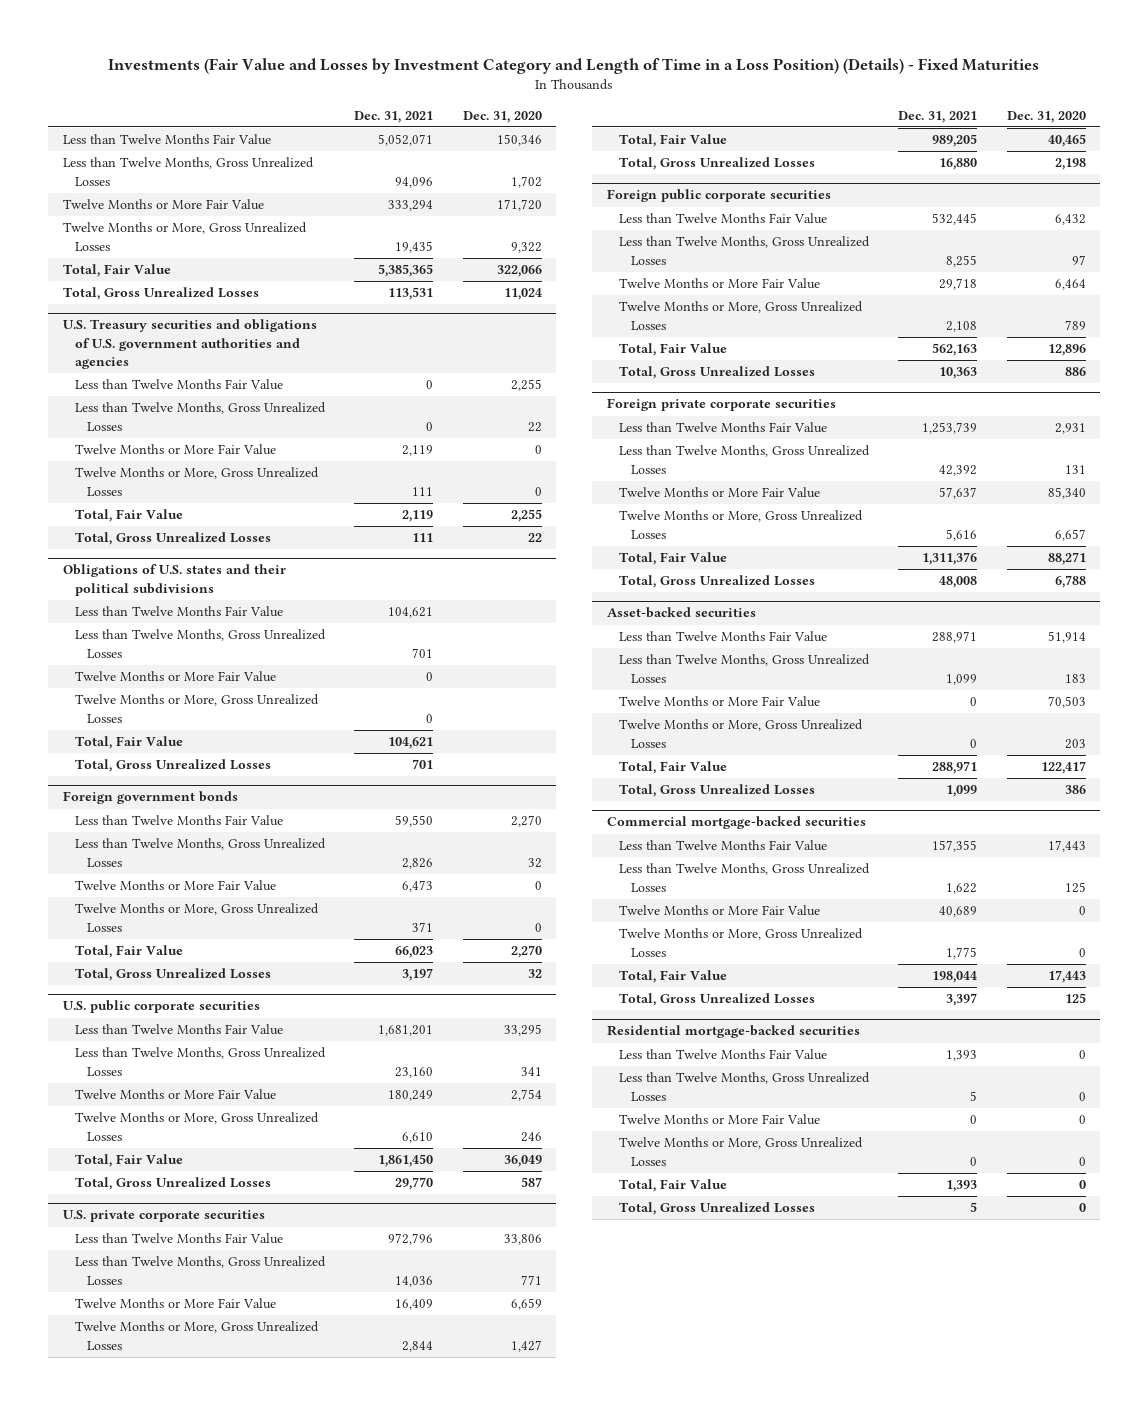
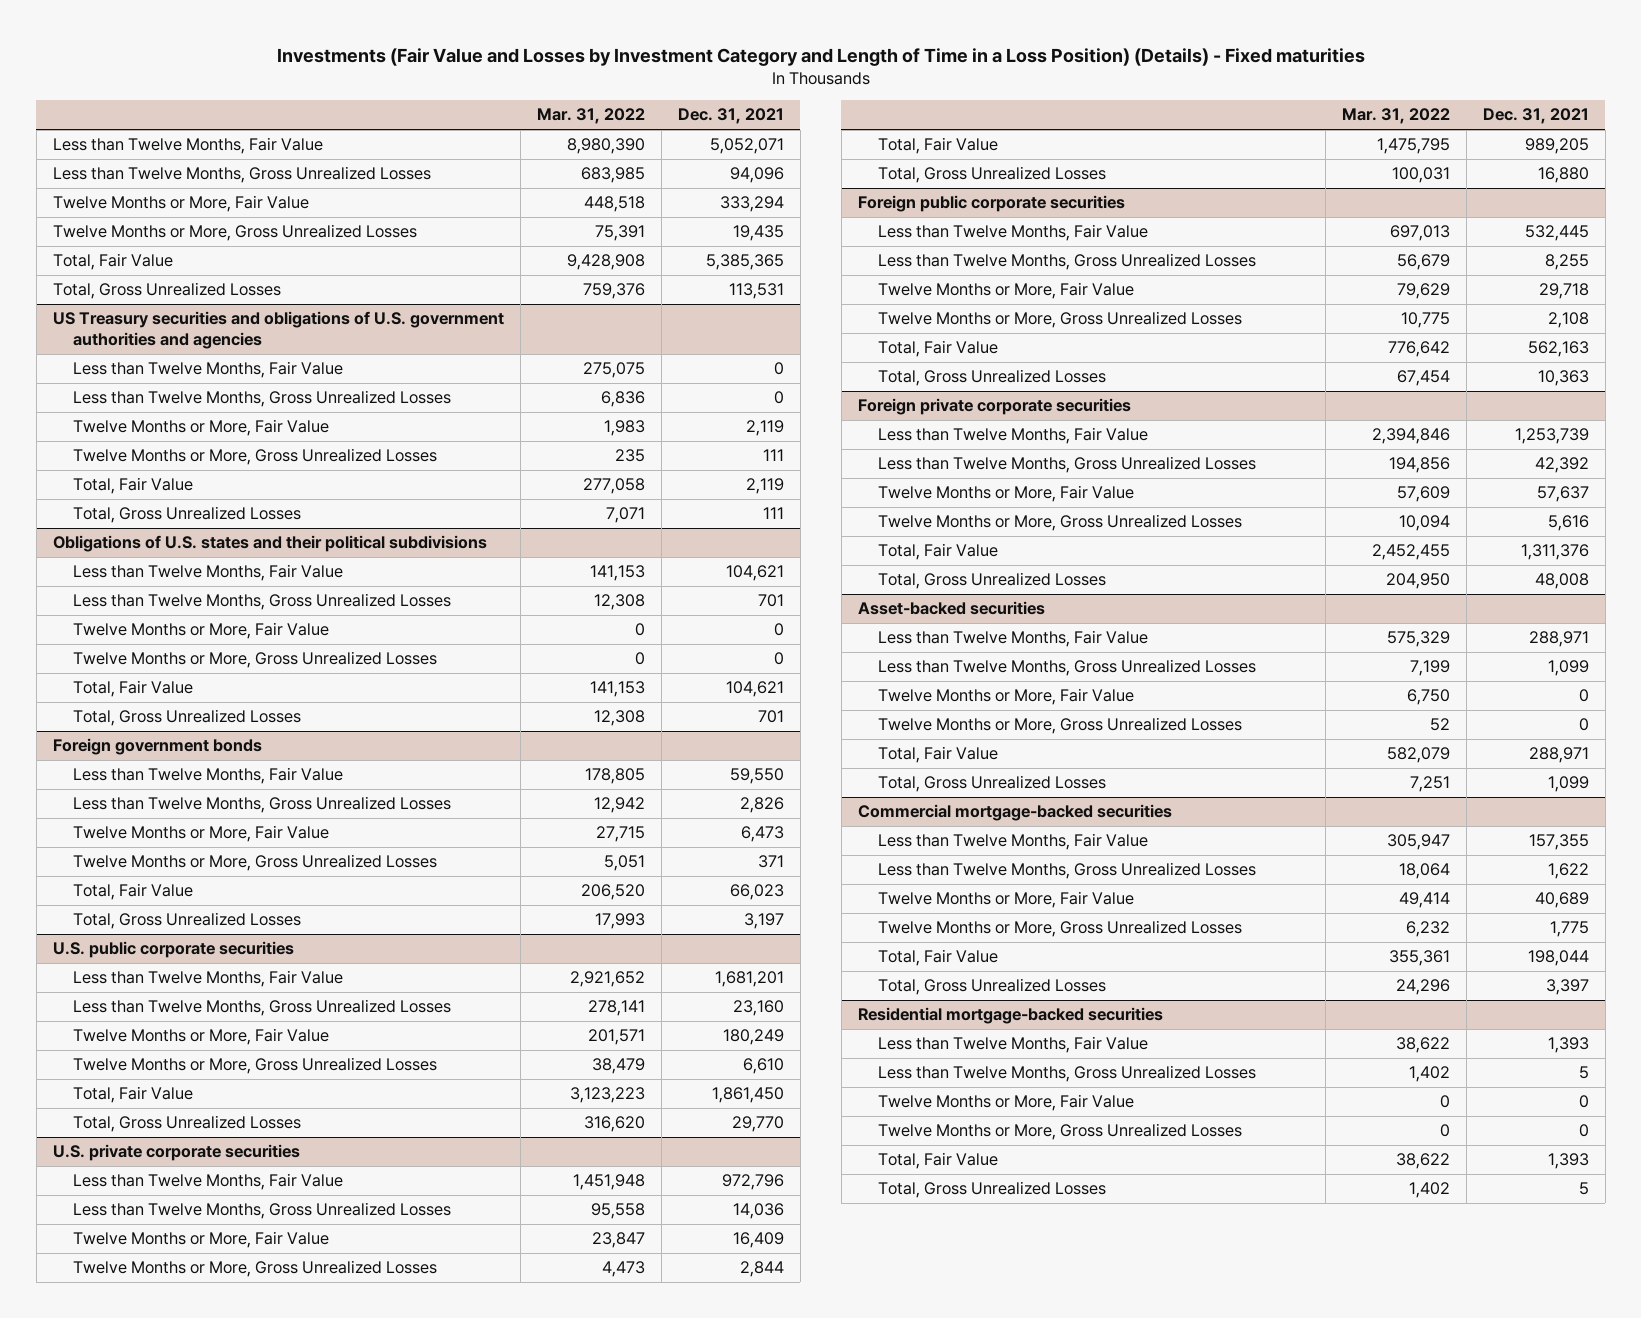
- Investments (Fair Value and Losses by Investment Category and Length of Time in a Loss Position) (Details) - Fixed Maturities
+ Investments (Fair Value and Losses by Investment Category and Length of Time in a Loss Position) (Details) - Fixed maturities
- | Dec. 31, 2021 | Dec. 31, 2020
+ | Mar. 31, 2022 | Dec. 31, 2021
- Less than Twelve Months Fair Value | 5,052,071 | 150,346
+ Less than Twelve Months, Fair Value | 8,980,390 | 5,052,071
- Twelve Months or More Fair Value | 333,294 | 171,720
+ Twelve Months or More, Fair Value | 448,518 | 333,294
- U.S. Treasury securities and obligations of U.S. government authorities and agencies
- Less than Twelve Months Fair Value | 0 | 2,255
+ US Treasury securities and obligations of U.S. government authorities and agencies
+ Less than Twelve Months, Fair Value | 275,075 | 0
- Twelve Months or More Fair Value | 2,119 | 0
+ Twelve Months or More, Fair Value | 1,983 | 2,119
@ Obligations of U.S. states and their political subdivisions
- Less than Twelve Months Fair Value | 104,621 |
+ Less than Twelve Months, Fair Value | 141,153 | 104,621
- Twelve Months or More Fair Value | 0 |
+ Twelve Months or More, Fair Value | 0 | 0
@ Foreign government bonds
- Less than Twelve Months Fair Value | 59,550 | 2,270
+ Less than Twelve Months, Fair Value | 178,805 | 59,550
- Twelve Months or More Fair Value | 6,473 | 0
+ Twelve Months or More, Fair Value | 27,715 | 6,473
@ U.S. public corporate securities
- Less than Twelve Months Fair Value | 1,681,201 | 33,295
+ Less than Twelve Months, Fair Value | 2,921,652 | 1,681,201
- Twelve Months or More Fair Value | 180,249 | 2,754
+ Twelve Months or More, Fair Value | 201,571 | 180,249
@ U.S. private corporate securities
- Less than Twelve Months Fair Value | 972,796 | 33,806
+ Less than Twelve Months, Fair Value | 1,451,948 | 972,796
- Twelve Months or More Fair Value | 16,409 | 6,659
+ Twelve Months or More, Fair Value | 23,847 | 16,409
@ Foreign public corporate securities
- Less than Twelve Months Fair Value | 532,445 | 6,432
+ Less than Twelve Months, Fair Value | 697,013 | 532,445
- Twelve Months or More Fair Value | 29,718 | 6,464
+ Twelve Months or More, Fair Value | 79,629 | 29,718
@ Foreign private corporate securities
- Less than Twelve Months Fair Value | 1,253,739 | 2,931
+ Less than Twelve Months, Fair Value | 2,394,846 | 1,253,739
- Twelve Months or More Fair Value | 57,637 | 85,340
+ Twelve Months or More, Fair Value | 57,609 | 57,637
@ Asset-backed securities
- Less than Twelve Months Fair Value | 288,971 | 51,914
+ Less than Twelve Months, Fair Value | 575,329 | 288,971
- Twelve Months or More Fair Value | 0 | 70,503
+ Twelve Months or More, Fair Value | 6,750 | 0
@ Commercial mortgage-backed securities
- Less than Twelve Months Fair Value | 157,355 | 17,443
+ Less than Twelve Months, Fair Value | 305,947 | 157,355
- Twelve Months or More Fair Value | 40,689 | 0
+ Twelve Months or More, Fair Value | 49,414 | 40,689
@ Residential mortgage-backed securities
- Less than Twelve Months Fair Value | 1,393 | 0
+ Less than Twelve Months, Fair Value | 38,622 | 1,393
- Twelve Months or More Fair Value | 0 | 0
+ Twelve Months or More, Fair Value | 0 | 0

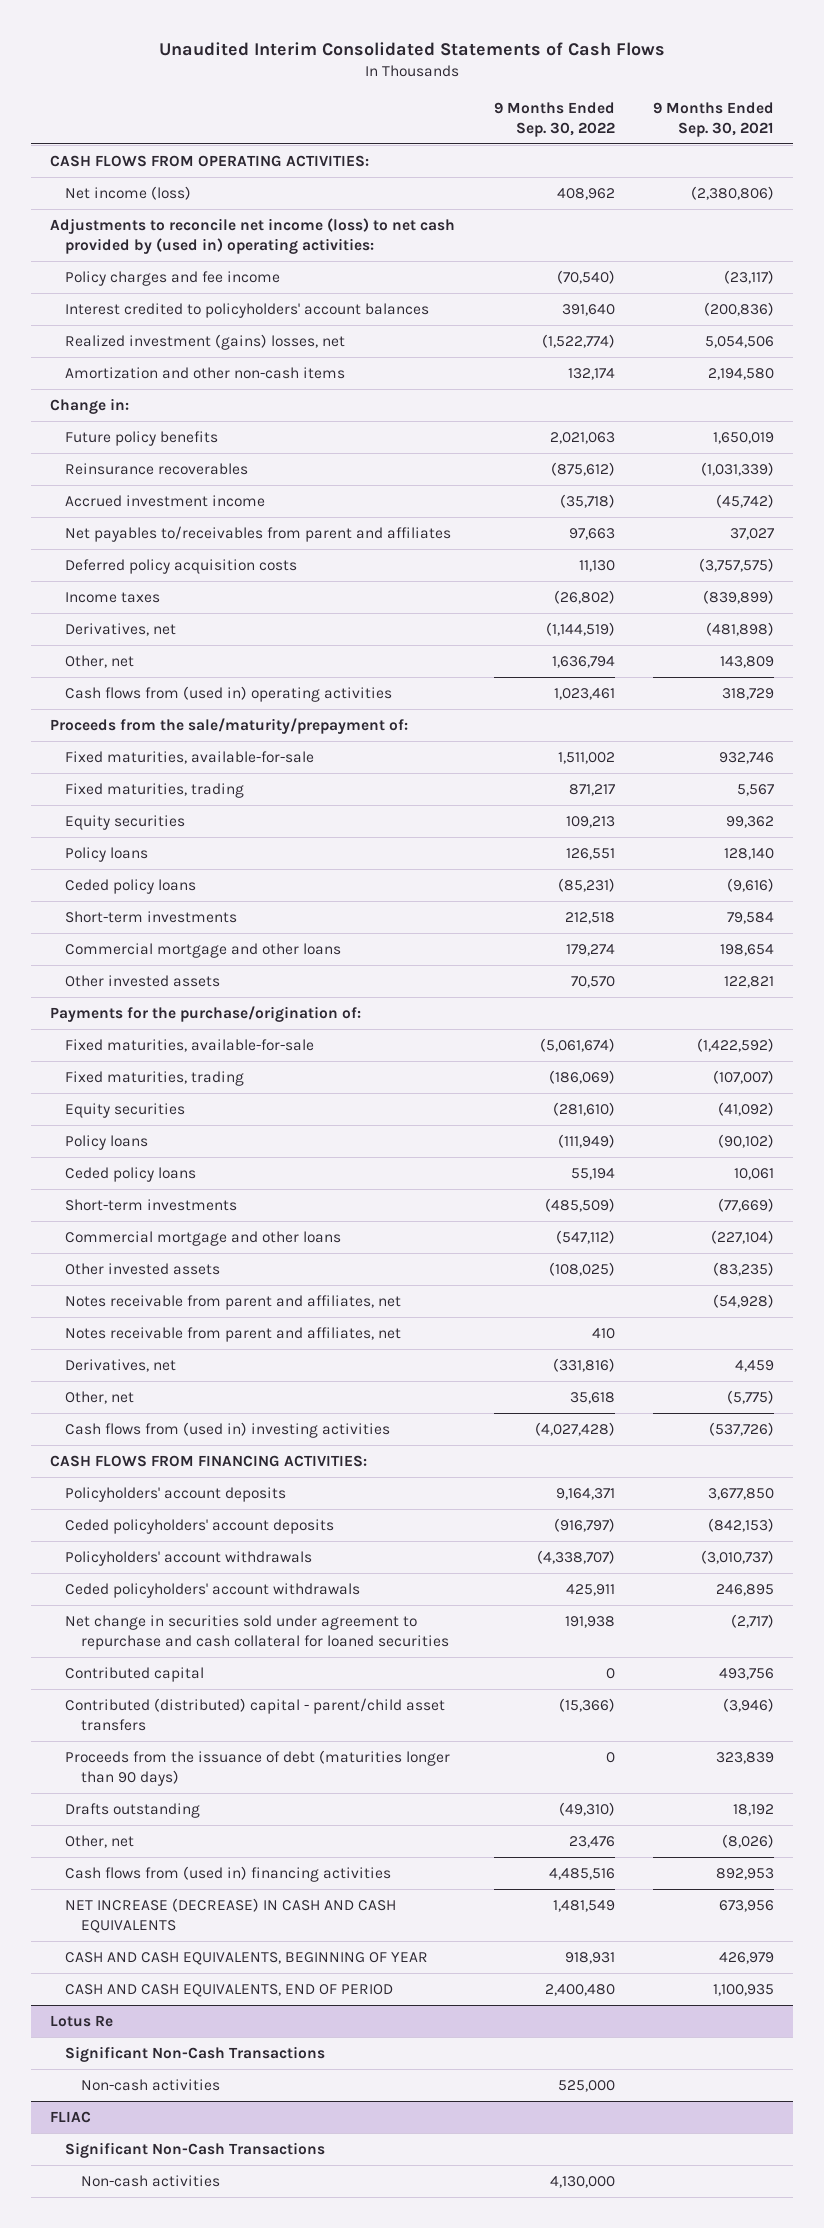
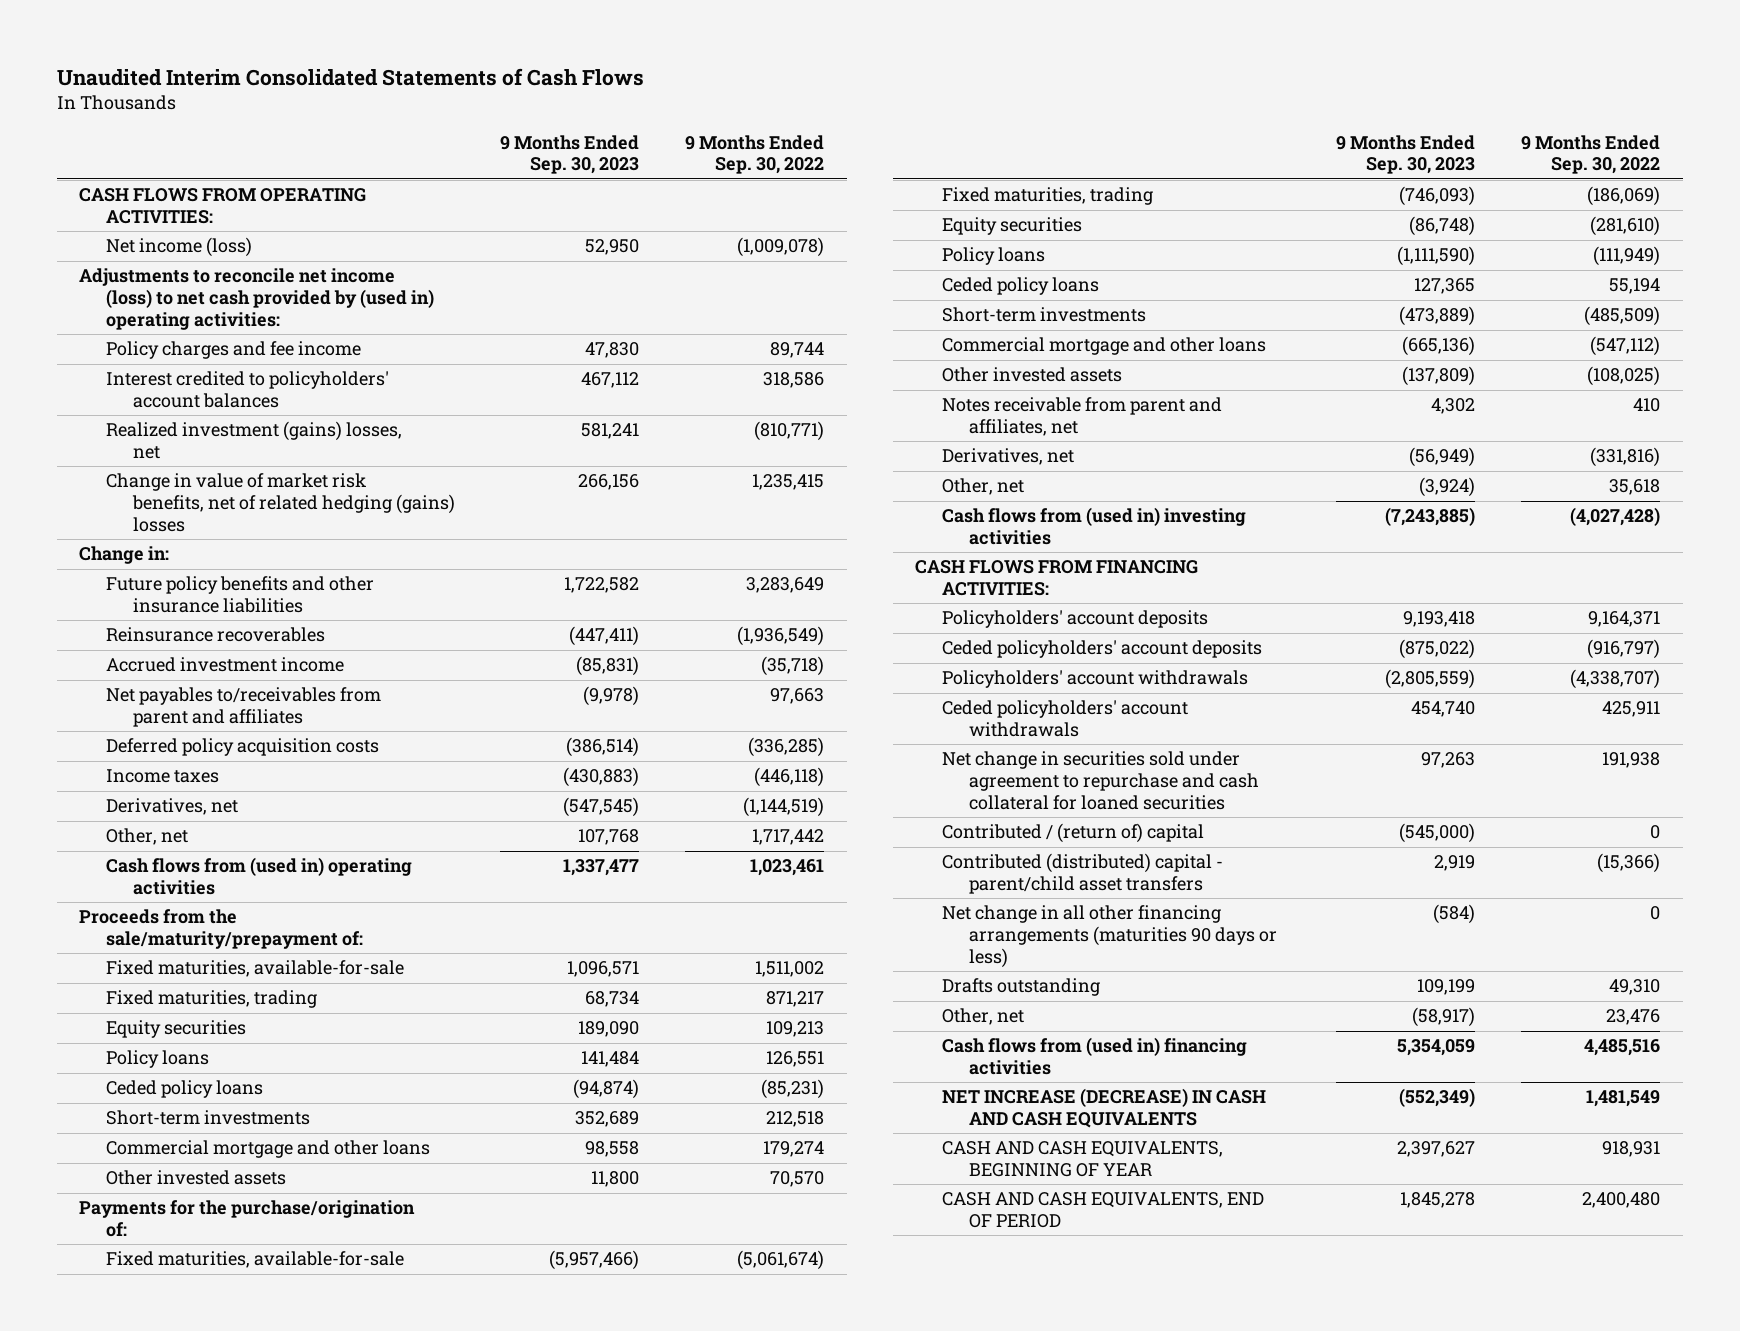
- | 9 Months Ended Sep. 30, 2022 | 9 Months Ended Sep. 30, 2021
+ | 9 Months Ended Sep. 30, 2023 | 9 Months Ended Sep. 30, 2022
- Net income (loss) | 408,962 | (2,380,806)
+ Net income (loss) | 52,950 | (1,009,078)
- Policy charges and fee income | (70,540) | (23,117)
- Interest credited to policyholders' account balances | 391,640 | (200,836)
- Realized investment (gains) losses, net | (1,522,774) | 5,054,506
- Amortization and other non-cash items | 132,174 | 2,194,580
+ Policy charges and fee income | 47,830 | 89,744
+ Interest credited to policyholders' account balances | 467,112 | 318,586
+ Realized investment (gains) losses, net | 581,241 | (810,771)
+ Change in value of market risk benefits, net of related hedging (gains) losses | 266,156 | 1,235,415
- Future policy benefits | 2,021,063 | 1,650,019
- Reinsurance recoverables | (875,612) | (1,031,339)
+ Future policy benefits and other insurance liabilities | 1,722,582 | 3,283,649
+ Reinsurance recoverables | (447,411) | (1,936,549)
- Deferred policy acquisition costs | 11,130 | (3,757,575)
- Income taxes | (26,802) | (839,899)
+ Deferred policy acquisition costs | (386,514) | (336,285)
+ Income taxes | (430,883) | (446,118)
- Other, net | 1,636,794 | 143,809
+ Other, net | 107,768 | 1,717,442
- Notes receivable from parent and affiliates, net | | (54,928)
- Contributed capital | 0 | 493,756
+ Contributed / (return of) capital | (545,000) | 0
- Proceeds from the issuance of debt (maturities longer than 90 days) | 0 | 323,839
- Drafts outstanding | (49,310) | 18,192
+ Net change in all other financing arrangements (maturities 90 days or less) | (584) | 0
+ Drafts outstanding | 109,199 | 49,310
- Lotus Re
- Significant Non-Cash Transactions
- Non-cash activities | 525,000 |
- FLIAC
- Significant Non-Cash Transactions
- Non-cash activities | 4,130,000 |

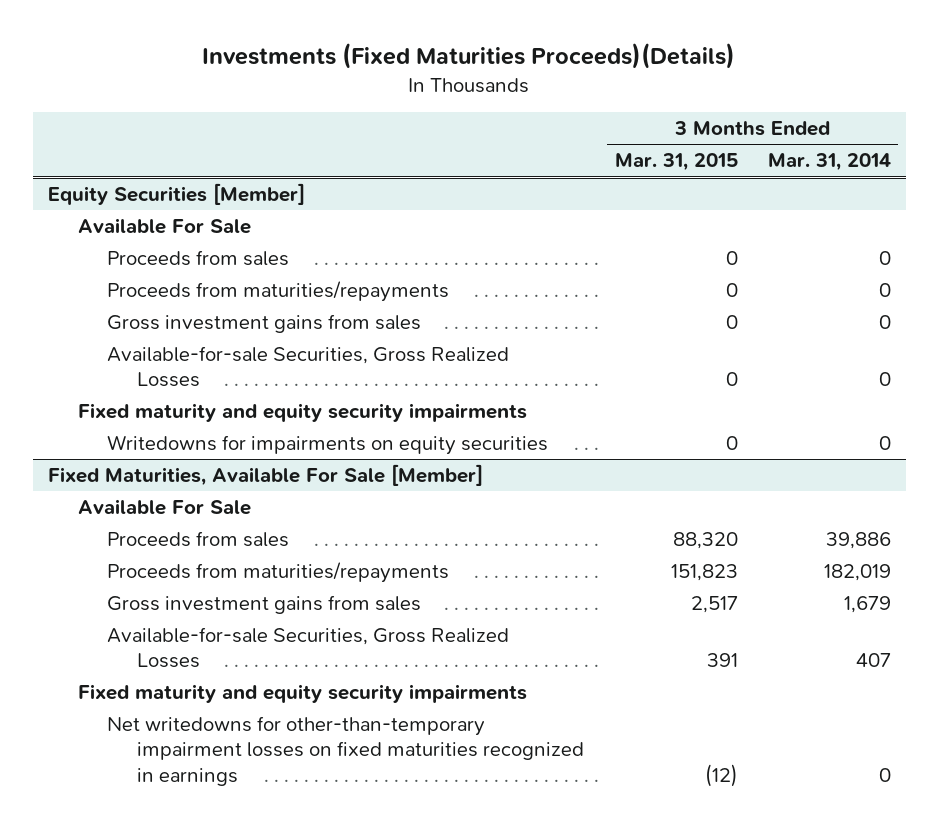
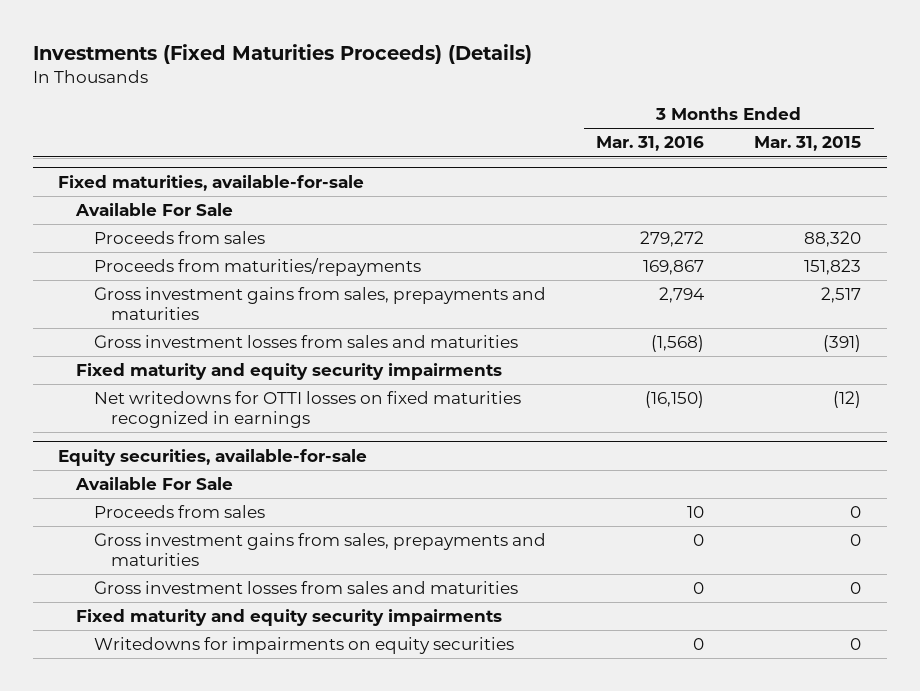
- Investments (Fixed Maturities Proceeds)(Details)
+ Investments (Fixed Maturities Proceeds) (Details)
- | 3 Months Ended Mar. 31, 2015 | 3 Months Ended Mar. 31, 2014
+ | 3 Months Ended Mar. 31, 2016 | 3 Months Ended Mar. 31, 2015
- Equity Securities [Member]
- Available For Sale
- Proceeds from sales | 0 | 0
- Proceeds from maturities/repayments | 0 | 0
- Gross investment gains from sales | 0 | 0
- Available-for-sale Securities, Gross Realized Losses | 0 | 0
- Fixed maturity and equity security impairments
- Writedowns for impairments on equity securities | 0 | 0
- Fixed Maturities, Available For Sale [Member]
+ Fixed maturities, available-for-sale
- Gross investment gains from sales | 2,517 | 1,679
- Available-for-sale Securities, Gross Realized Losses | 391 | 407
+ Gross investment gains from sales, prepayments and maturities | 2,794 | 2,517
+ Gross investment losses from sales and maturities | (1,568) | (391)
- Net writedowns for other-than-temporary impairment losses on fixed maturities recognized in earnings | (12) | 0
+ Net writedowns for OTTI losses on fixed maturities recognized in earnings | (16,150) | (12)
+ Equity securities, available-for-sale
+ Available For Sale
+ Proceeds from sales | 10 | 0
+ Gross investment gains from sales, prepayments and maturities | 0 | 0
+ Gross investment losses from sales and maturities | 0 | 0
+ Fixed maturity and equity security impairments
+ Writedowns for impairments on equity securities | 0 | 0

